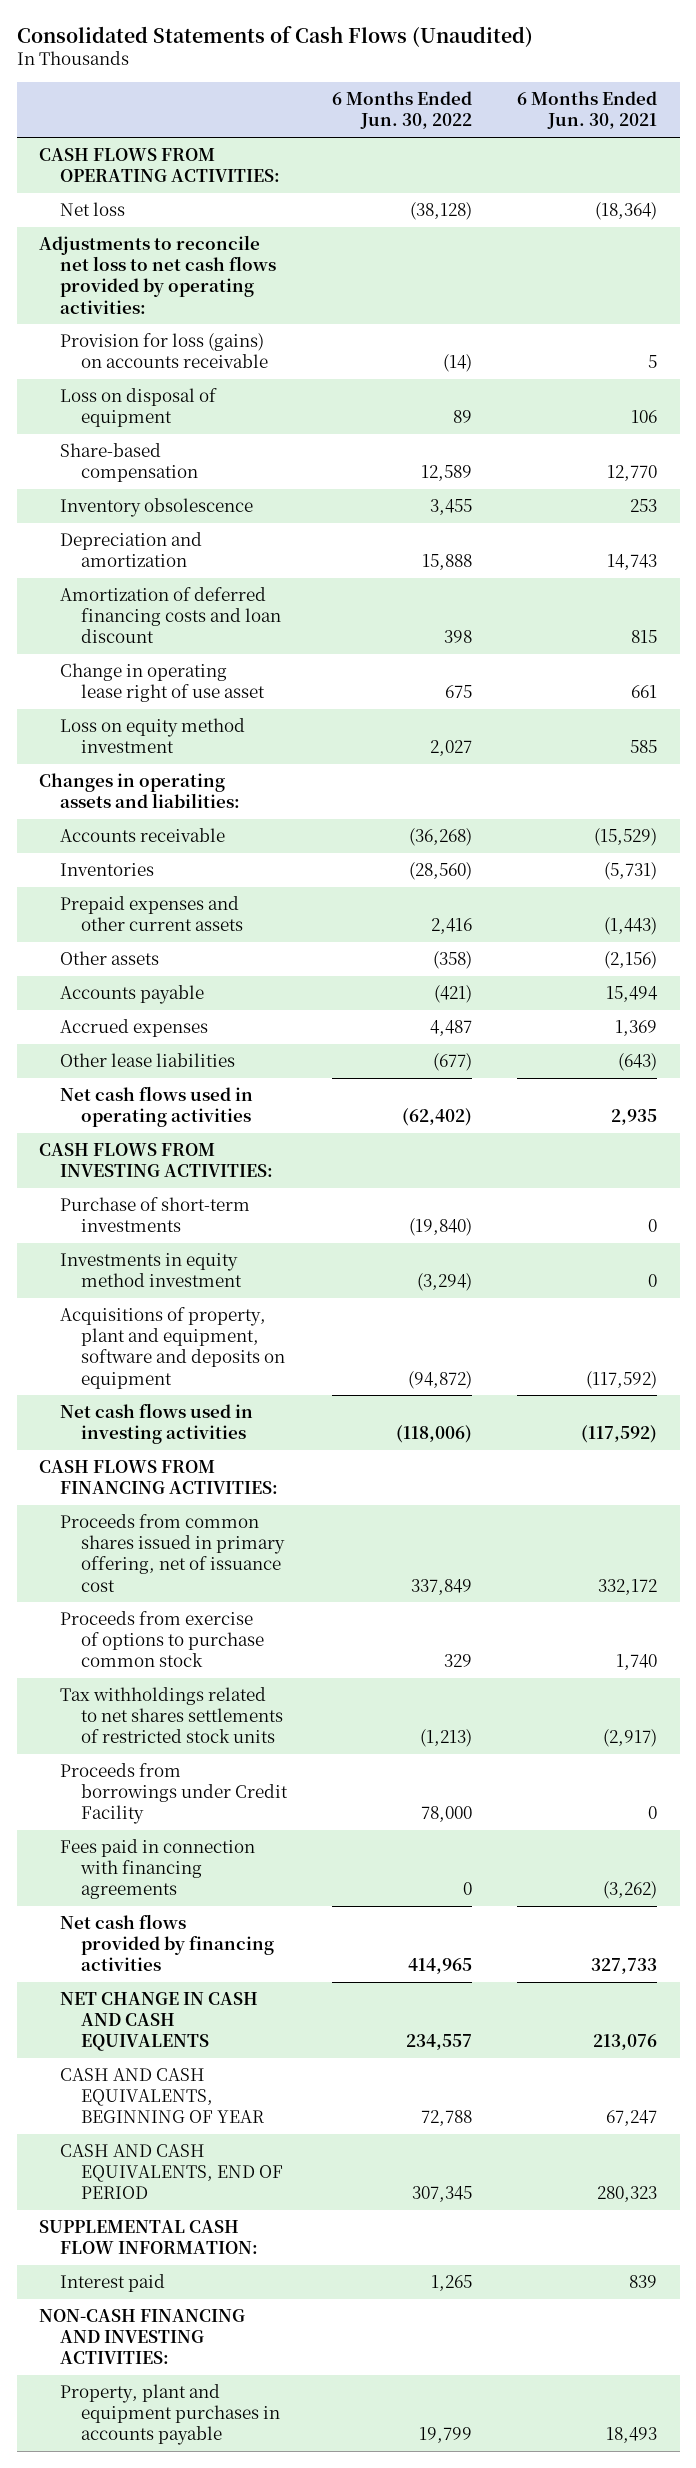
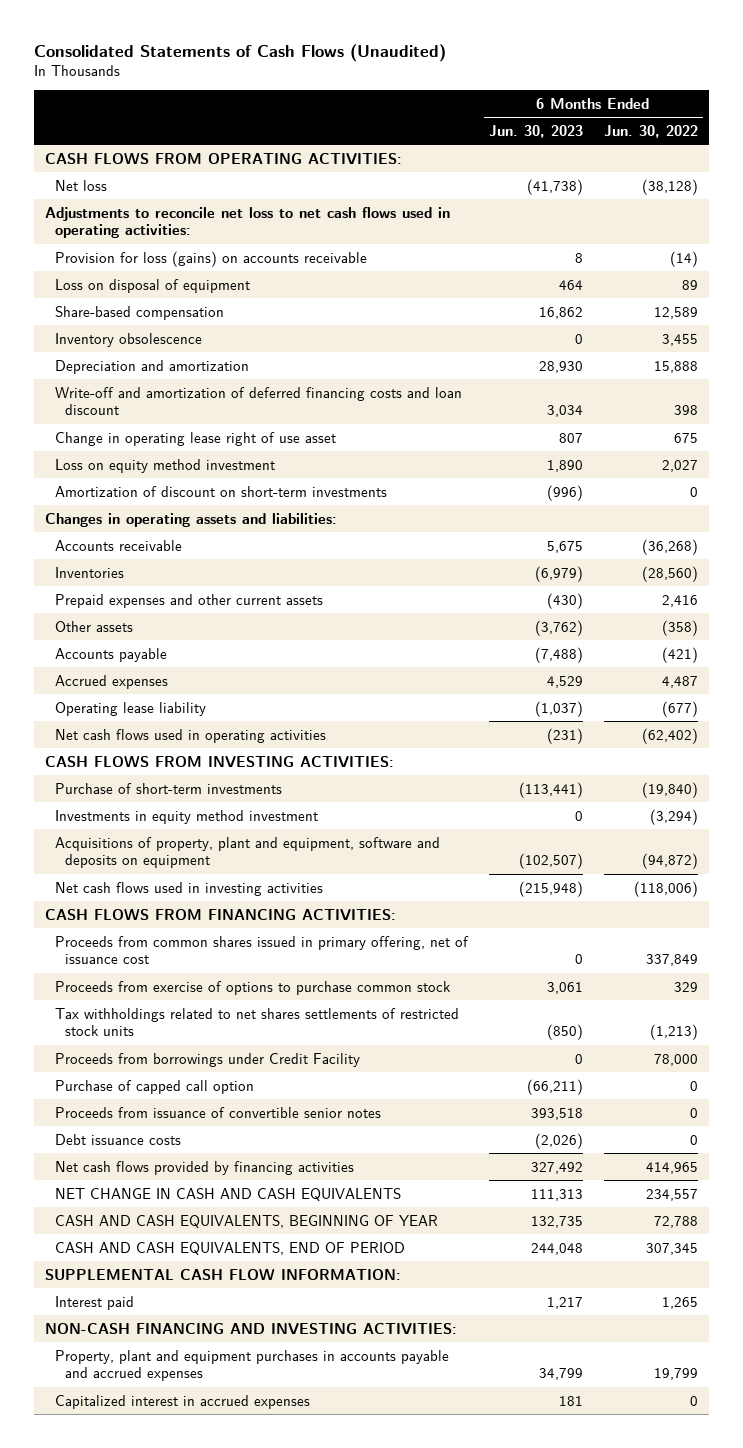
- | 6 Months Ended Jun. 30, 2022 | 6 Months Ended Jun. 30, 2021
+ | 6 Months Ended Jun. 30, 2023 | 6 Months Ended Jun. 30, 2022
- Adjustments to reconcile net loss to net cash flows provided by operating activities:
+ Adjustments to reconcile net loss to net cash flows used in operating activities:
- Amortization of deferred financing costs and loan discount | 398 | 815
+ Write-off and amortization of deferred financing costs and loan discount | 3,034 | 398
+ Amortization of discount on short-term investments | (996) | 0
- Other lease liabilities | (677) | (643)
+ Operating lease liability | (1,037) | (677)
- Fees paid in connection with financing agreements | 0 | (3,262)
+ Purchase of capped call option | (66,211) | 0
+ Proceeds from issuance of convertible senior notes | 393,518 | 0
+ Debt issuance costs | (2,026) | 0
- Property, plant and equipment purchases in accounts payable | 19,799 | 18,493
+ Property, plant and equipment purchases in accounts payable and accrued expenses | 34,799 | 19,799
+ Capitalized interest in accrued expenses | 181 | 0

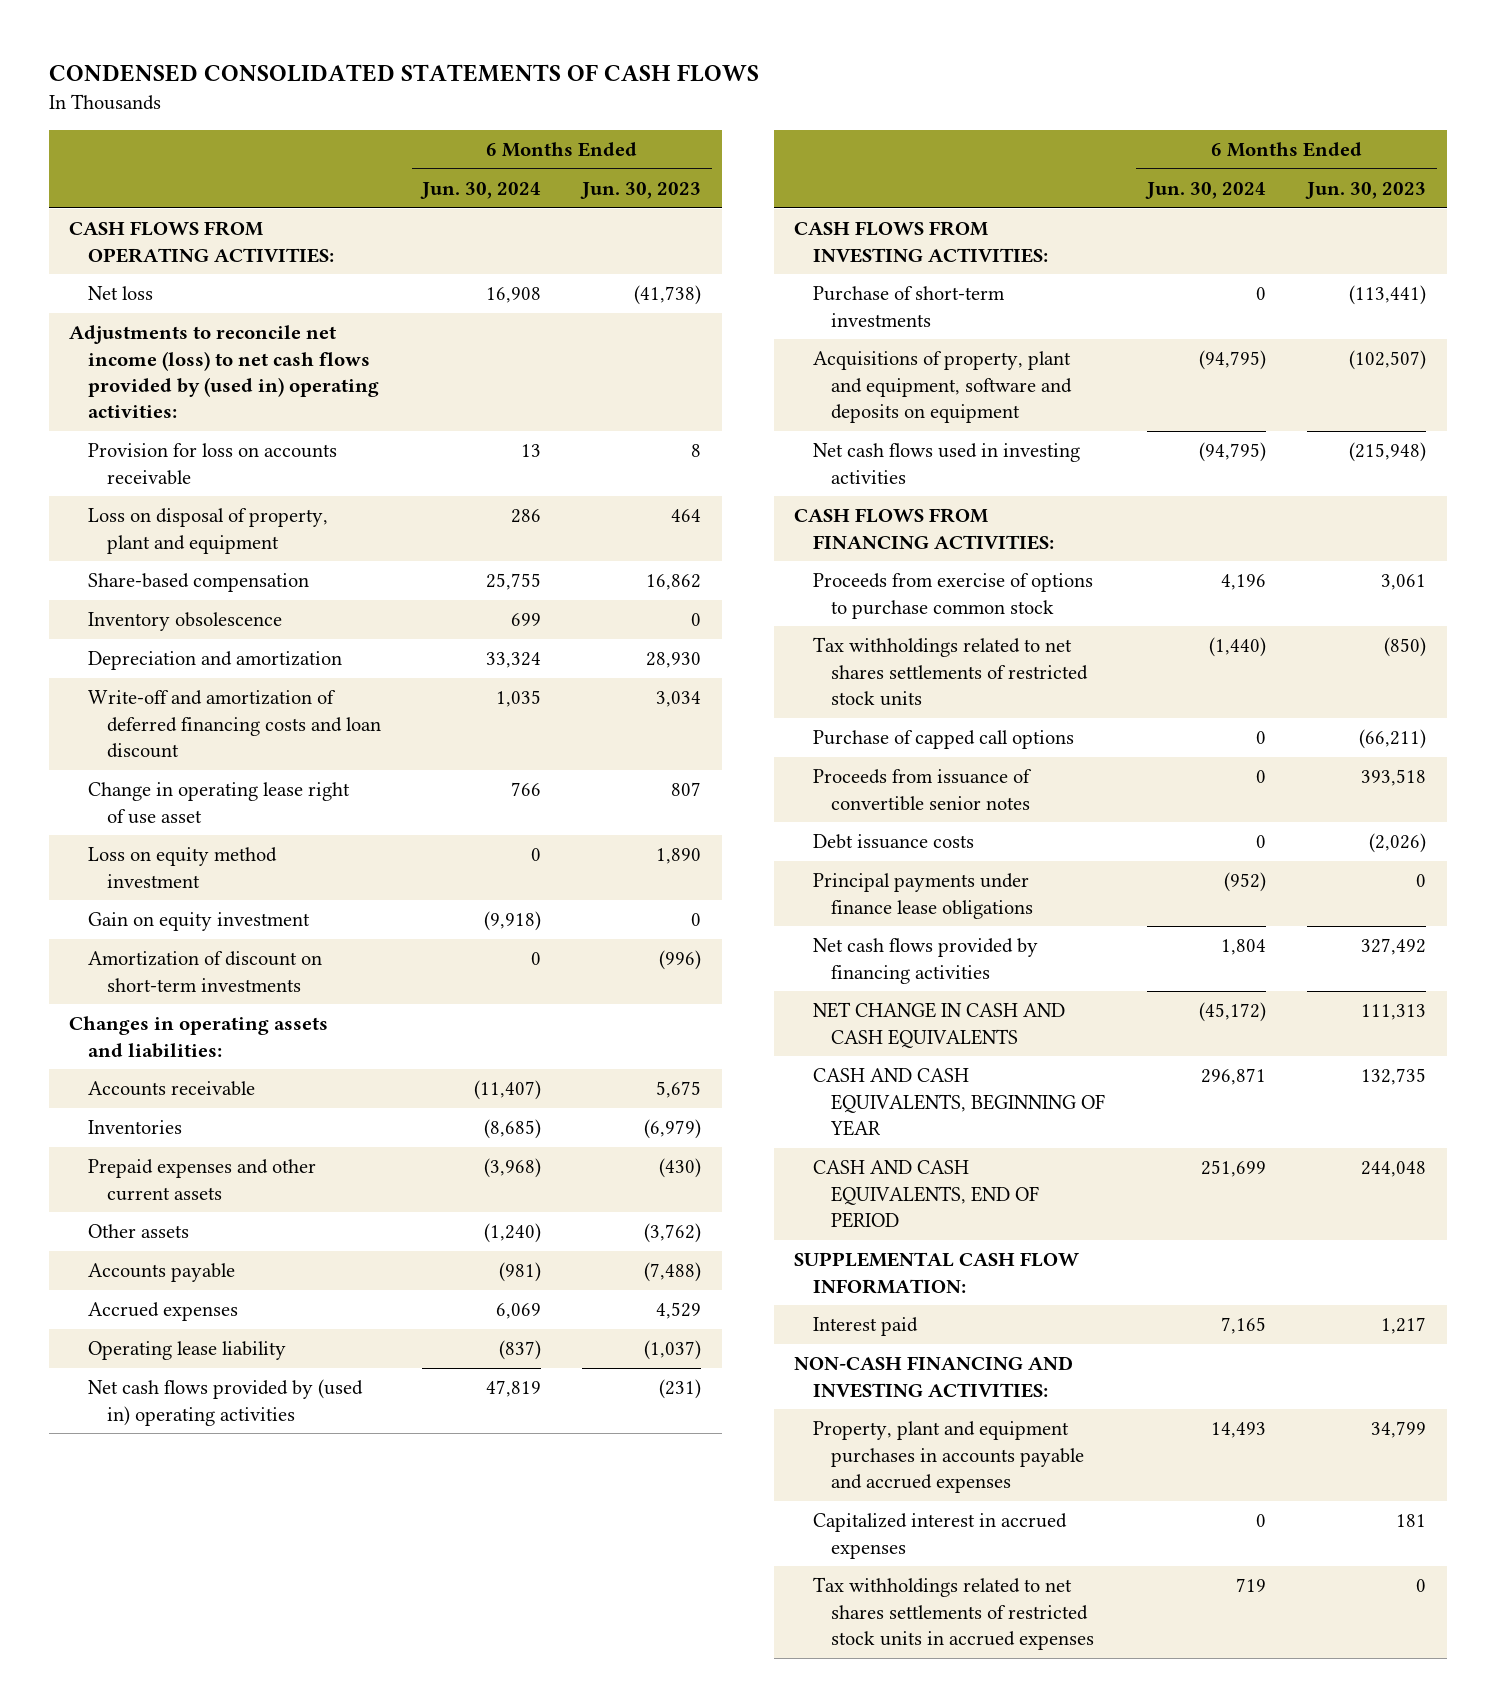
- Consolidated Statements of Cash Flows (Unaudited)
+ CONDENSED CONSOLIDATED STATEMENTS OF CASH FLOWS
- | 6 Months Ended Jun. 30, 2023 | 6 Months Ended Jun. 30, 2022
+ | 6 Months Ended Jun. 30, 2024 | 6 Months Ended Jun. 30, 2023
- Adjustments to reconcile net loss to net cash flows used in operating activities:
- Provision for loss (gains) on accounts receivable | 8 | (14)
- Loss on disposal of equipment | 464 | 89
+ Adjustments to reconcile net income (loss) to net cash flows provided by (used in) operating activities:
+ Provision for loss on accounts receivable | 13 | 8
+ Loss on disposal of property, plant and equipment | 286 | 464
+ Gain on equity investment | (9,918) | 0
- Net cash flows used in operating activities | (231) | (62,402)
+ Net cash flows provided by (used in) operating activities | 47,819 | (231)
- Investments in equity method investment | 0 | (3,294)
- Proceeds from common shares issued in primary offering, net of issuance cost | 0 | 337,849
- Proceeds from borrowings under Credit Facility | 0 | 78,000
- Purchase of capped call option | (66,211) | 0
+ Purchase of capped call options | 0 | (66,211)
+ Principal payments under finance lease obligations | (952) | 0
+ Tax withholdings related to net shares settlements of restricted stock units in accrued expenses | 719 | 0

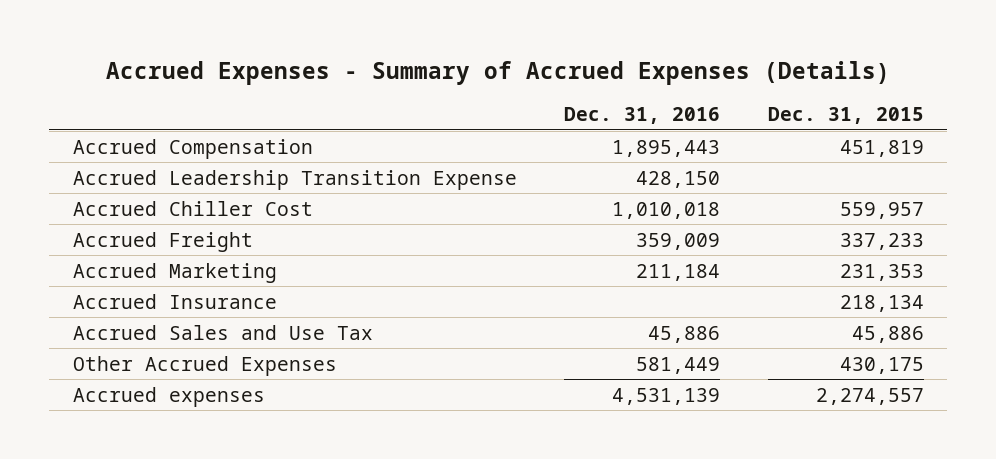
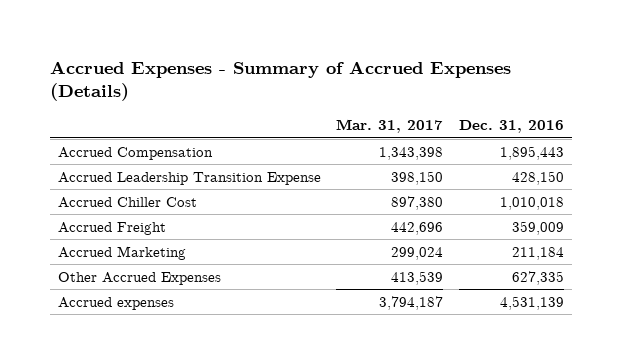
- | Dec. 31, 2016 | Dec. 31, 2015
+ | Mar. 31, 2017 | Dec. 31, 2016
- Accrued Insurance | | 218,134
- Accrued Sales and Use Tax | 45,886 | 45,886
- Other Accrued Expenses | 581,449 | 430,175
+ Other Accrued Expenses | 413,539 | 627,335

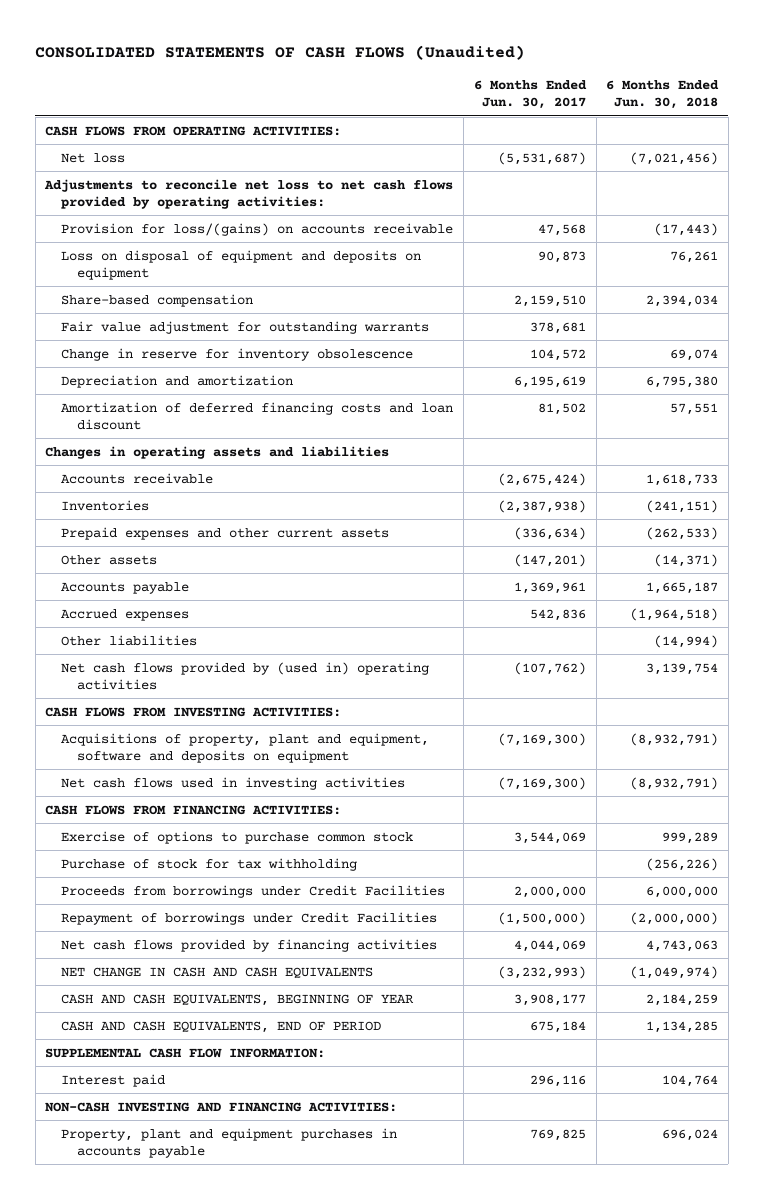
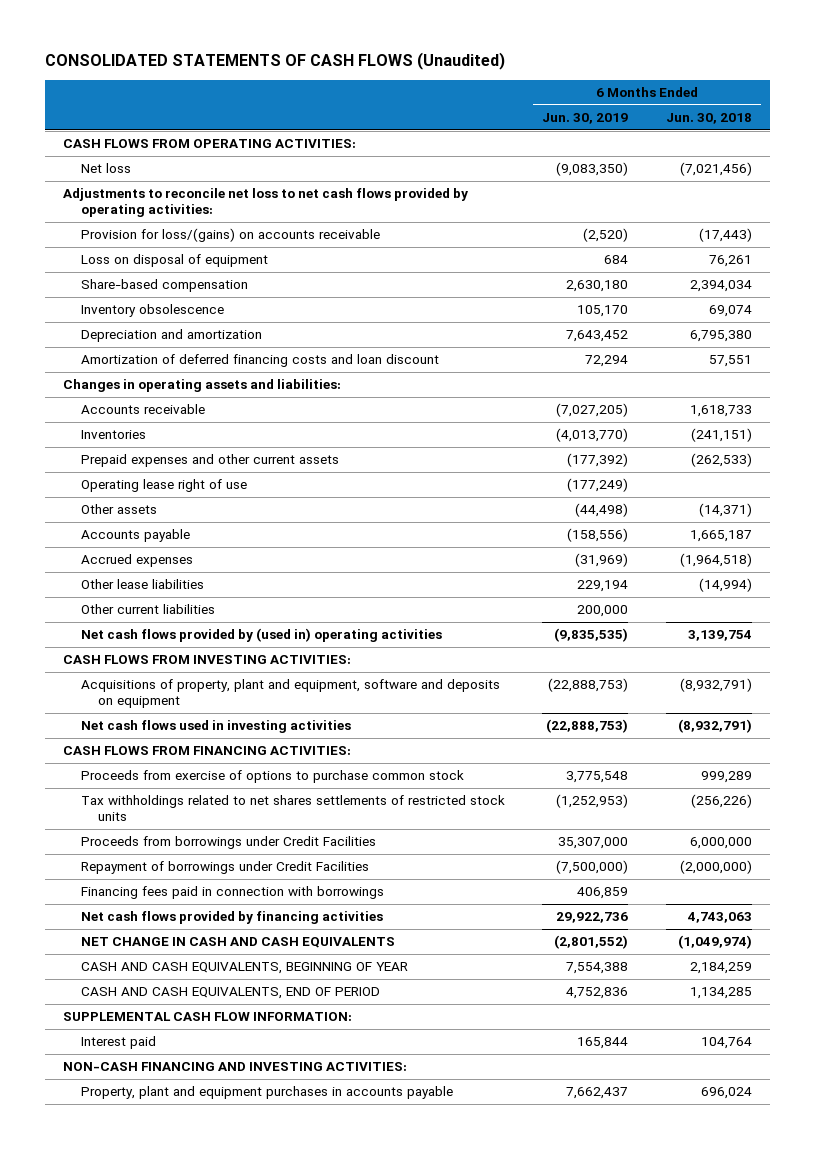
- | 6 Months Ended Jun. 30, 2017 | 6 Months Ended Jun. 30, 2018
+ | 6 Months Ended Jun. 30, 2019 | 6 Months Ended Jun. 30, 2018
- Loss on disposal of equipment and deposits on equipment | 90,873 | 76,261
+ Loss on disposal of equipment | 684 | 76,261
- Fair value adjustment for outstanding warrants | 378,681 |
- Change in reserve for inventory obsolescence | 104,572 | 69,074
+ Inventory obsolescence | 105,170 | 69,074
- Changes in operating assets and liabilities
+ Changes in operating assets and liabilities:
+ Operating lease right of use | (177,249) |
- Other liabilities | | (14,994)
+ Other lease liabilities | 229,194 | (14,994)
+ Other current liabilities | 200,000 |
- Exercise of options to purchase common stock | 3,544,069 | 999,289
- Purchase of stock for tax withholding | | (256,226)
+ Proceeds from exercise of options to purchase common stock | 3,775,548 | 999,289
+ Tax withholdings related to net shares settlements of restricted stock units | (1,252,953) | (256,226)
+ Financing fees paid in connection with borrowings | 406,859 |
- NON-CASH INVESTING AND FINANCING ACTIVITIES:
+ NON-CASH FINANCING AND INVESTING ACTIVITIES:

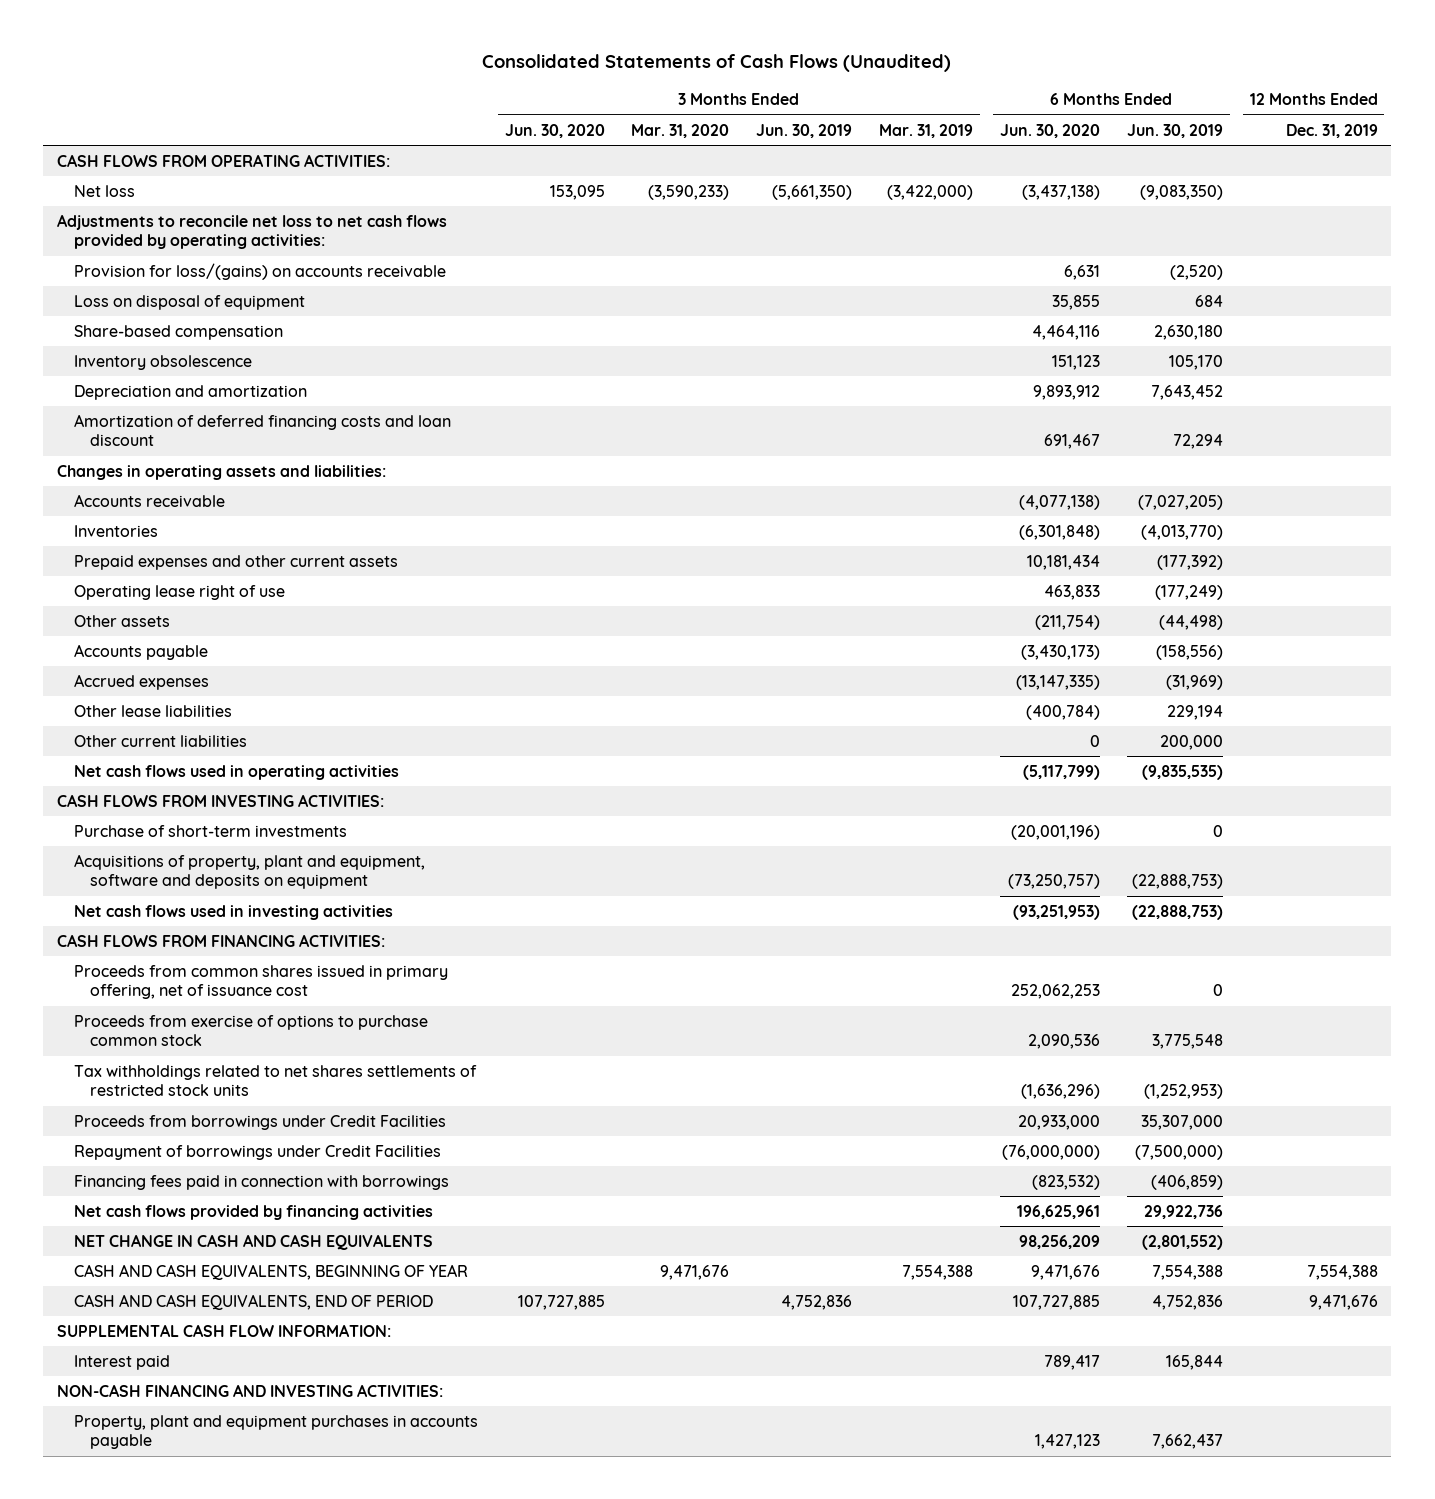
- CONSOLIDATED STATEMENTS OF CASH FLOWS (Unaudited)
+ Consolidated Statements of Cash Flows (Unaudited)
- | 6 Months Ended Jun. 30, 2019 | 6 Months Ended Jun. 30, 2018
+ | 3 Months Ended Jun. 30, 2020 | 3 Months Ended Mar. 31, 2020 | 3 Months Ended Jun. 30, 2019 | 3 Months Ended Mar. 31, 2019 | 6 Months Ended Jun. 30, 2020 | 6 Months Ended Jun. 30, 2019 | 12 Months Ended Dec. 31, 2019
- Net cash flows provided by (used in) operating activities | (9,835,535) | 3,139,754
+ Net cash flows used in operating activities | | | | | (5,117,799) | (9,835,535) |
+ Purchase of short-term investments | | | | | (20,001,196) | 0 |
+ Proceeds from common shares issued in primary offering, net of issuance cost | | | | | 252,062,253 | 0 |
- Financing fees paid in connection with borrowings | 406,859 |
+ Financing fees paid in connection with borrowings | | | | | (823,532) | (406,859) |

